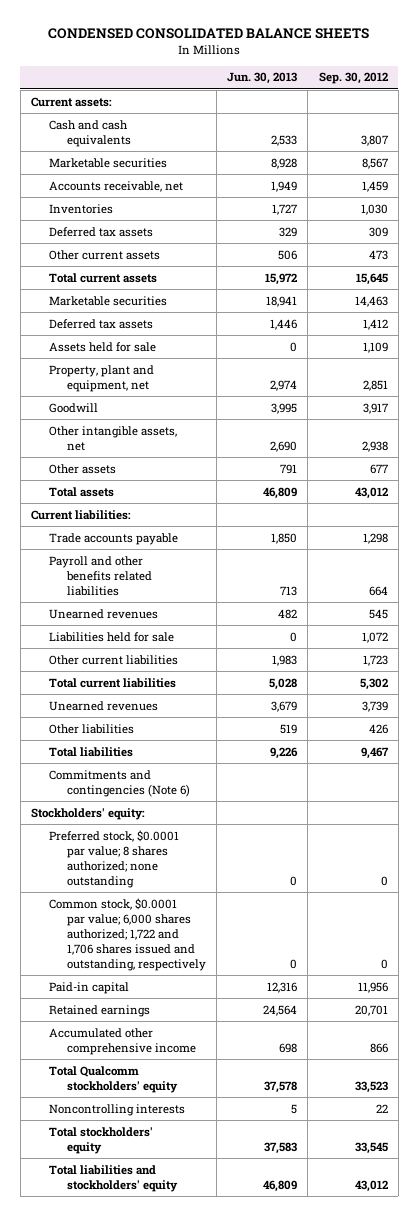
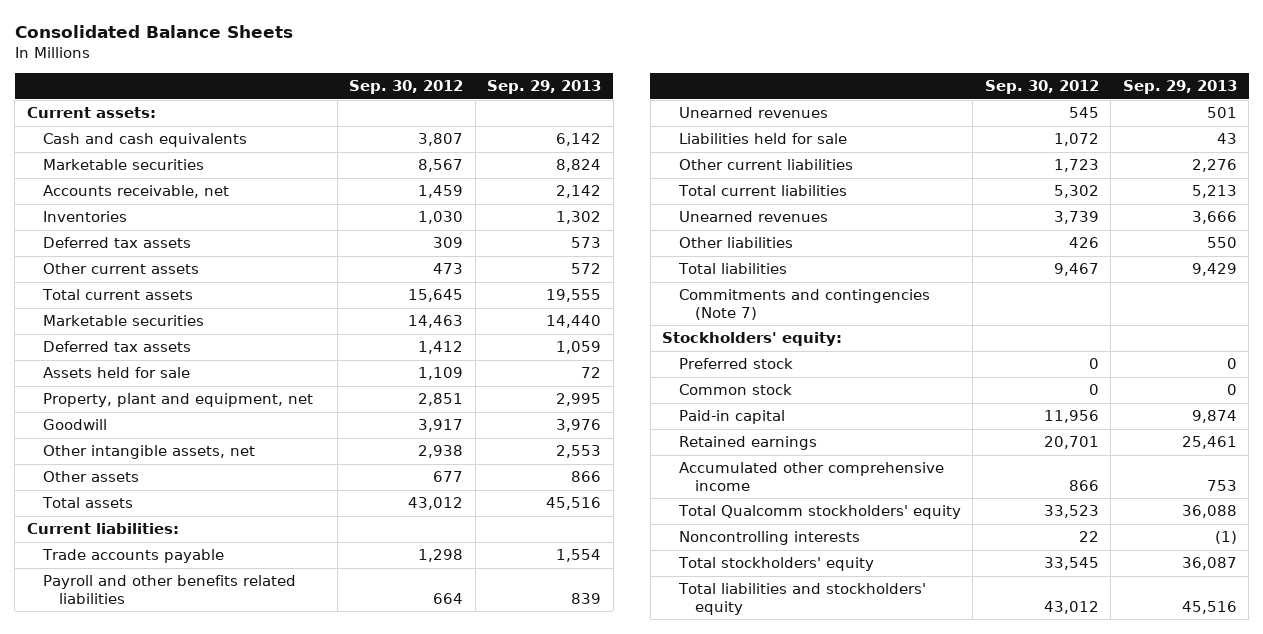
- CONDENSED CONSOLIDATED BALANCE SHEETS
+ Consolidated Balance Sheets
- | Jun. 30, 2013 | Sep. 30, 2012
+ | Sep. 30, 2012 | Sep. 29, 2013
- Commitments and contingencies (Note 6)
+ Commitments and contingencies (Note 7)
- Preferred stock, $0.0001 par value; 8 shares authorized; none outstanding | 0 | 0
- Common stock, $0.0001 par value; 6,000 shares authorized; 1,722 and 1,706 shares issued and outstanding, respectively | 0 | 0
+ Preferred stock | 0 | 0
+ Common stock | 0 | 0

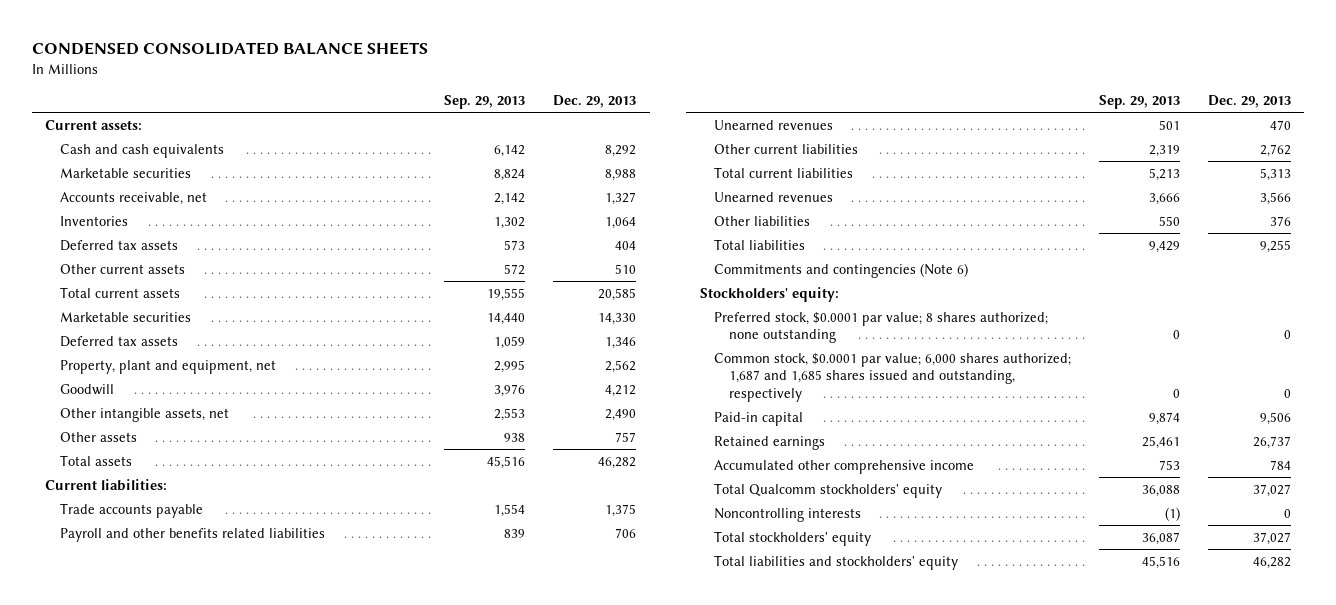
- Consolidated Balance Sheets
+ CONDENSED CONSOLIDATED BALANCE SHEETS
- | Sep. 30, 2012 | Sep. 29, 2013
+ | Sep. 29, 2013 | Dec. 29, 2013
- Assets held for sale | 1,109 | 72
- Other assets | 677 | 866
+ Other assets | 938 | 757
- Liabilities held for sale | 1,072 | 43
- Other current liabilities | 1,723 | 2,276
+ Other current liabilities | 2,319 | 2,762
- Commitments and contingencies (Note 7)
+ Commitments and contingencies (Note 6)
- Preferred stock | 0 | 0
- Common stock | 0 | 0
+ Preferred stock, $0.0001 par value; 8 shares authorized; none outstanding | 0 | 0
+ Common stock, $0.0001 par value; 6,000 shares authorized; 1,687 and 1,685 shares issued and outstanding, respectively | 0 | 0

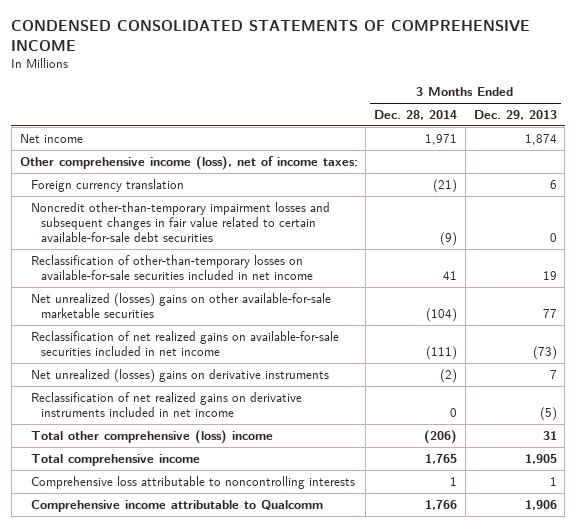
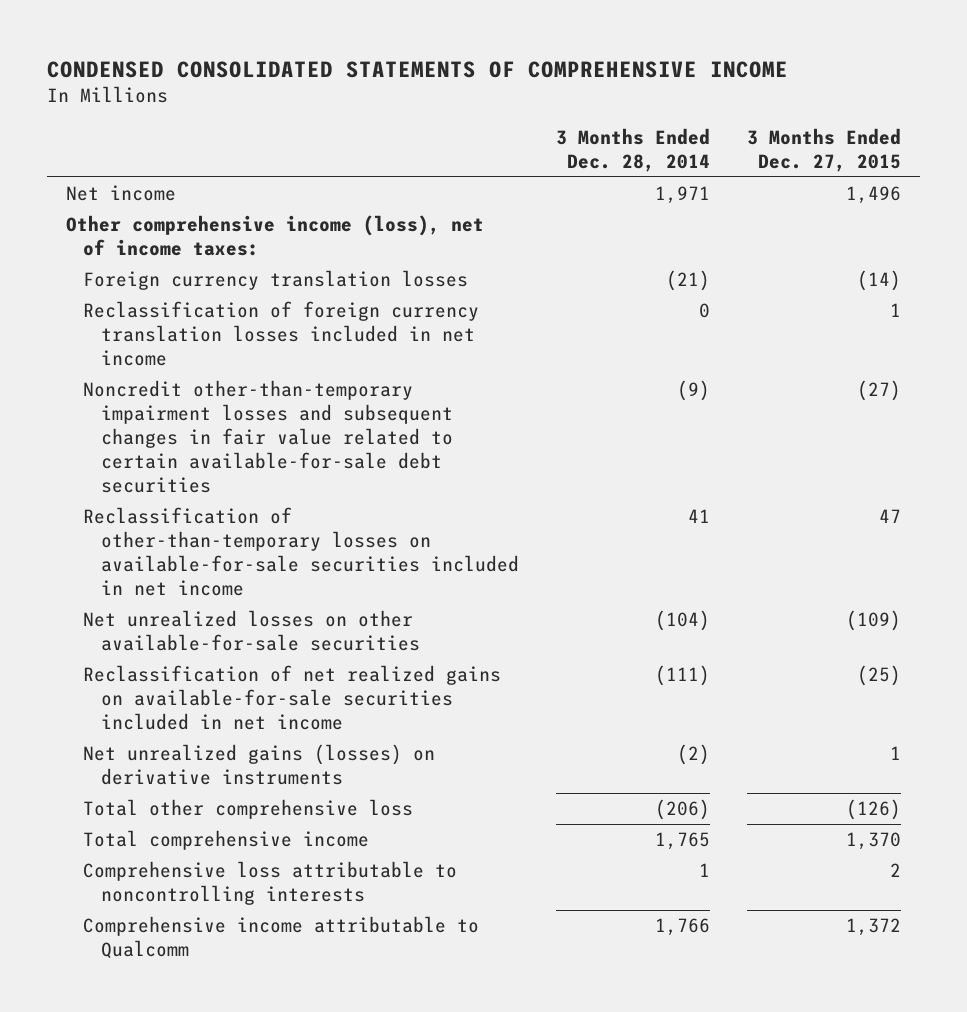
- | 3 Months Ended Dec. 28, 2014 | 3 Months Ended Dec. 29, 2013
+ | 3 Months Ended Dec. 28, 2014 | 3 Months Ended Dec. 27, 2015
- Foreign currency translation | (21) | 6
+ Foreign currency translation losses | (21) | (14)
+ Reclassification of foreign currency translation losses included in net income | 0 | 1
- Net unrealized (losses) gains on other available-for-sale marketable securities | (104) | 77
+ Net unrealized losses on other available-for-sale securities | (104) | (109)
- Net unrealized (losses) gains on derivative instruments | (2) | 7
- Reclassification of net realized gains on derivative instruments included in net income | 0 | (5)
- Total other comprehensive (loss) income | (206) | 31
+ Net unrealized gains (losses) on derivative instruments | (2) | 1
+ Total other comprehensive loss | (206) | (126)

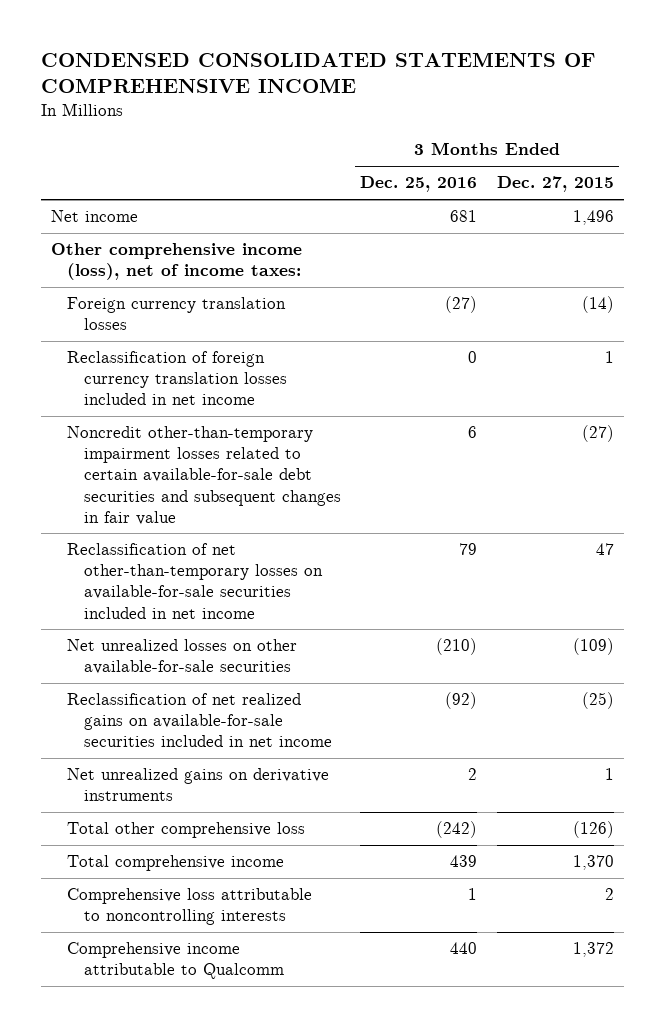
- | 3 Months Ended Dec. 28, 2014 | 3 Months Ended Dec. 27, 2015
+ | 3 Months Ended Dec. 25, 2016 | 3 Months Ended Dec. 27, 2015
- Noncredit other-than-temporary impairment losses and subsequent changes in fair value related to certain available-for-sale debt securities | (9) | (27)
- Reclassification of other-than-temporary losses on available-for-sale securities included in net income | 41 | 47
+ Noncredit other-than-temporary impairment losses related to certain available-for-sale debt securities and subsequent changes in fair value | 6 | (27)
+ Reclassification of net other-than-temporary losses on available-for-sale securities included in net income | 79 | 47
- Net unrealized gains (losses) on derivative instruments | (2) | 1
+ Net unrealized gains on derivative instruments | 2 | 1

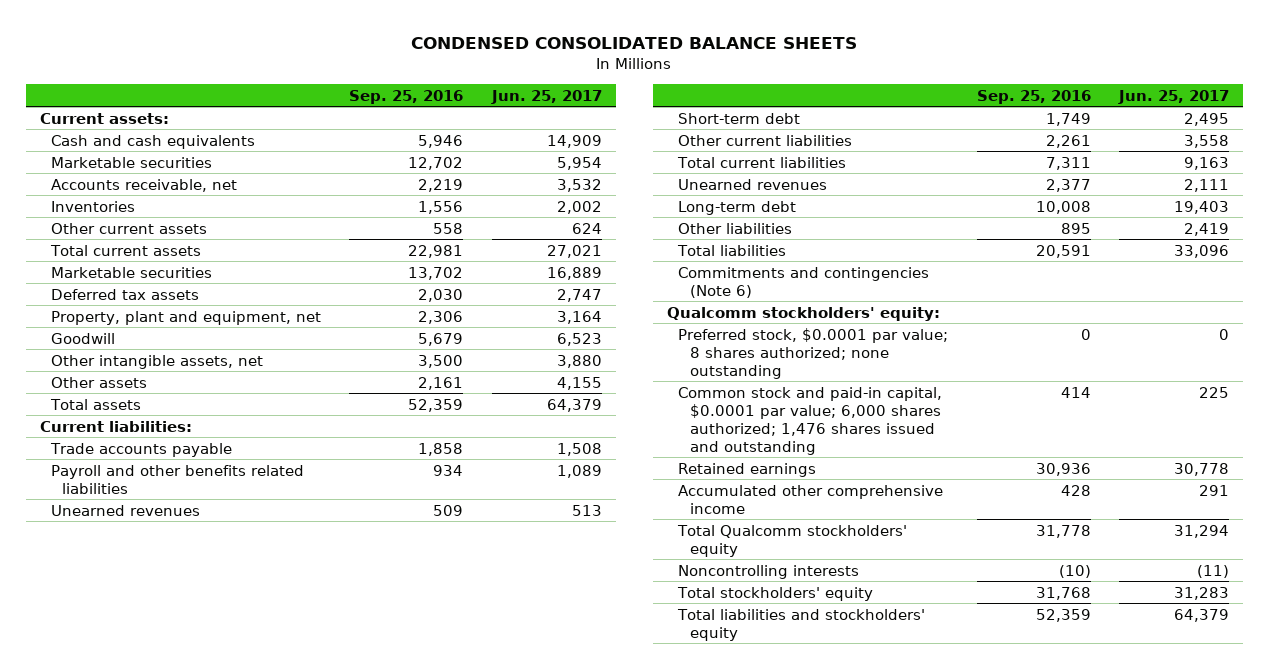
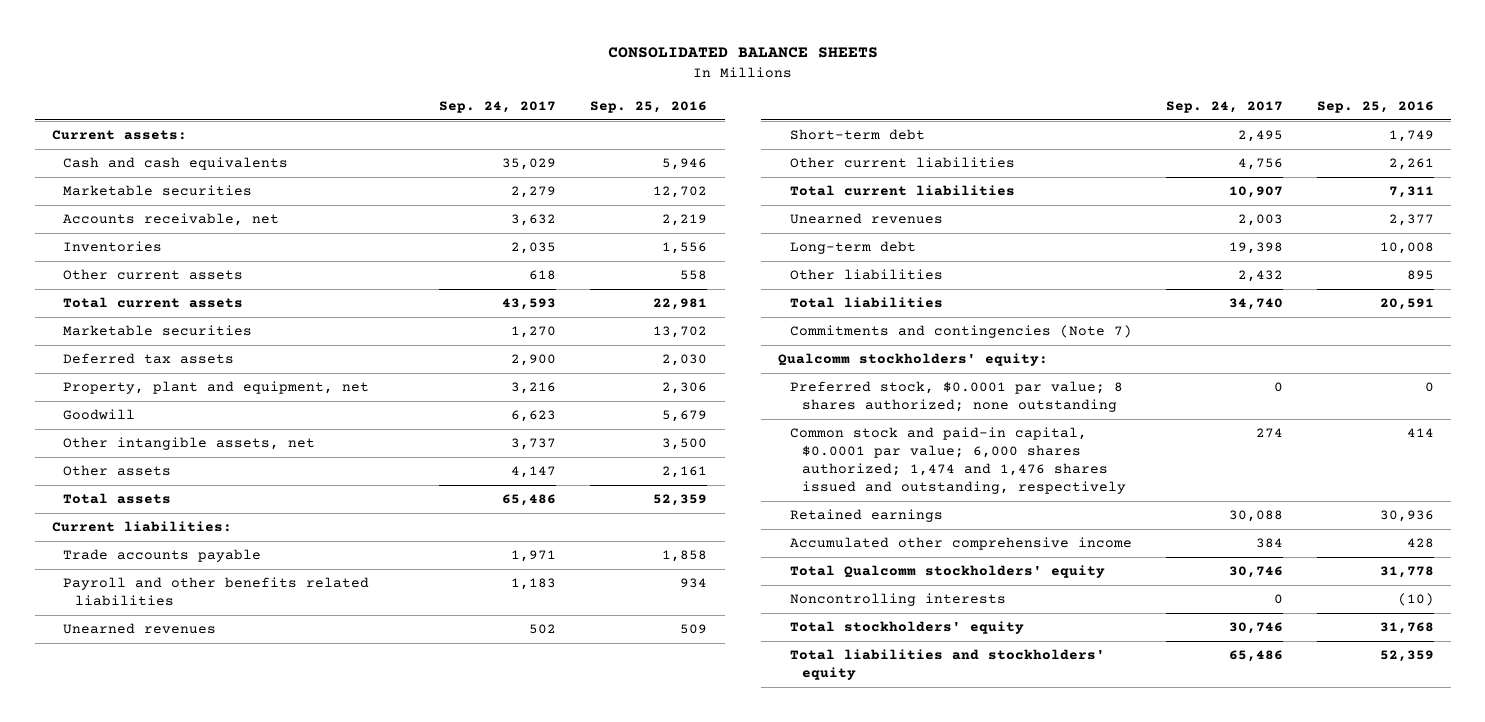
- CONDENSED CONSOLIDATED BALANCE SHEETS
+ CONSOLIDATED BALANCE SHEETS
- | Sep. 25, 2016 | Jun. 25, 2017
+ | Sep. 24, 2017 | Sep. 25, 2016
- Commitments and contingencies (Note 6)
+ Commitments and contingencies (Note 7)
- Common stock and paid-in capital, $0.0001 par value; 6,000 shares authorized; 1,476 shares issued and outstanding | 414 | 225
+ Common stock and paid-in capital, $0.0001 par value; 6,000 shares authorized; 1,474 and 1,476 shares issued and outstanding, respectively | 274 | 414

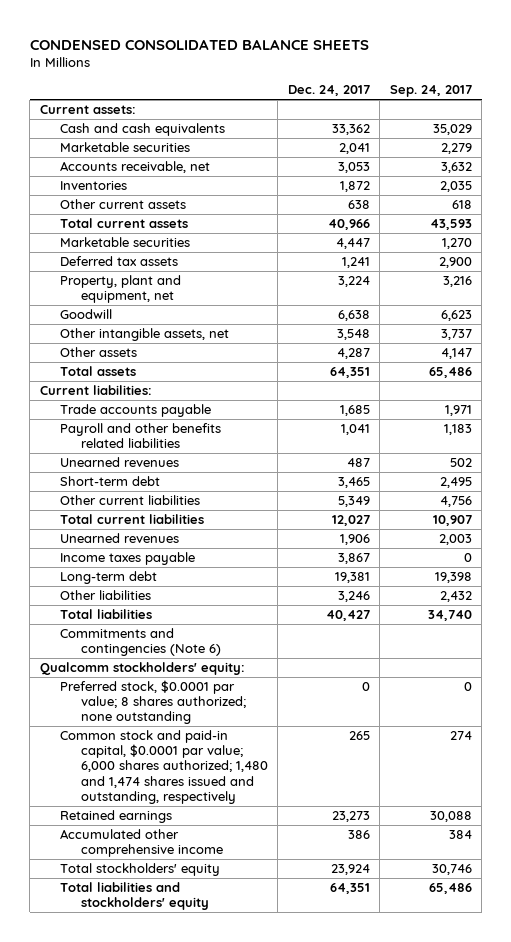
- CONSOLIDATED BALANCE SHEETS
+ CONDENSED CONSOLIDATED BALANCE SHEETS
- | Sep. 24, 2017 | Sep. 25, 2016
+ | Dec. 24, 2017 | Sep. 24, 2017
+ Income taxes payable | 3,867 | 0
- Commitments and contingencies (Note 7)
+ Commitments and contingencies (Note 6)
- Common stock and paid-in capital, $0.0001 par value; 6,000 shares authorized; 1,474 and 1,476 shares issued and outstanding, respectively | 274 | 414
+ Common stock and paid-in capital, $0.0001 par value; 6,000 shares authorized; 1,480 and 1,474 shares issued and outstanding, respectively | 265 | 274
- Total Qualcomm stockholders' equity | 30,746 | 31,778
- Noncontrolling interests | 0 | (10)

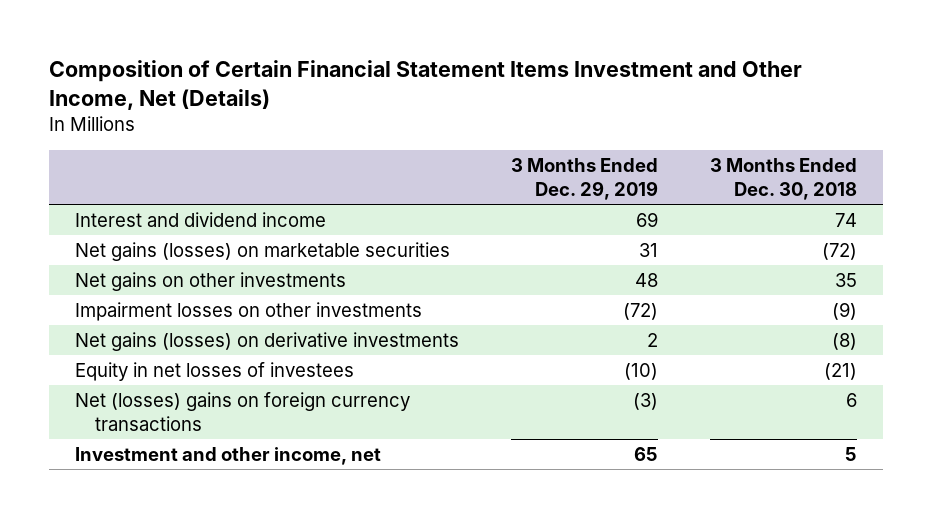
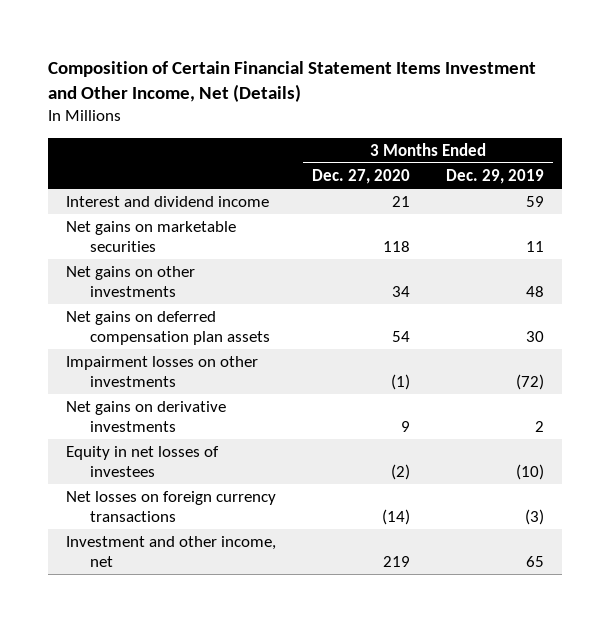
- | 3 Months Ended Dec. 29, 2019 | 3 Months Ended Dec. 30, 2018
+ | 3 Months Ended Dec. 27, 2020 | 3 Months Ended Dec. 29, 2019
- Interest and dividend income | 69 | 74
- Net gains (losses) on marketable securities | 31 | (72)
+ Interest and dividend income | 21 | 59
+ Net gains on marketable securities | 118 | 11
+ Net gains on deferred compensation plan assets | 54 | 30
- Net gains (losses) on derivative investments | 2 | (8)
+ Net gains on derivative investments | 9 | 2
- Net (losses) gains on foreign currency transactions | (3) | 6
+ Net losses on foreign currency transactions | (14) | (3)

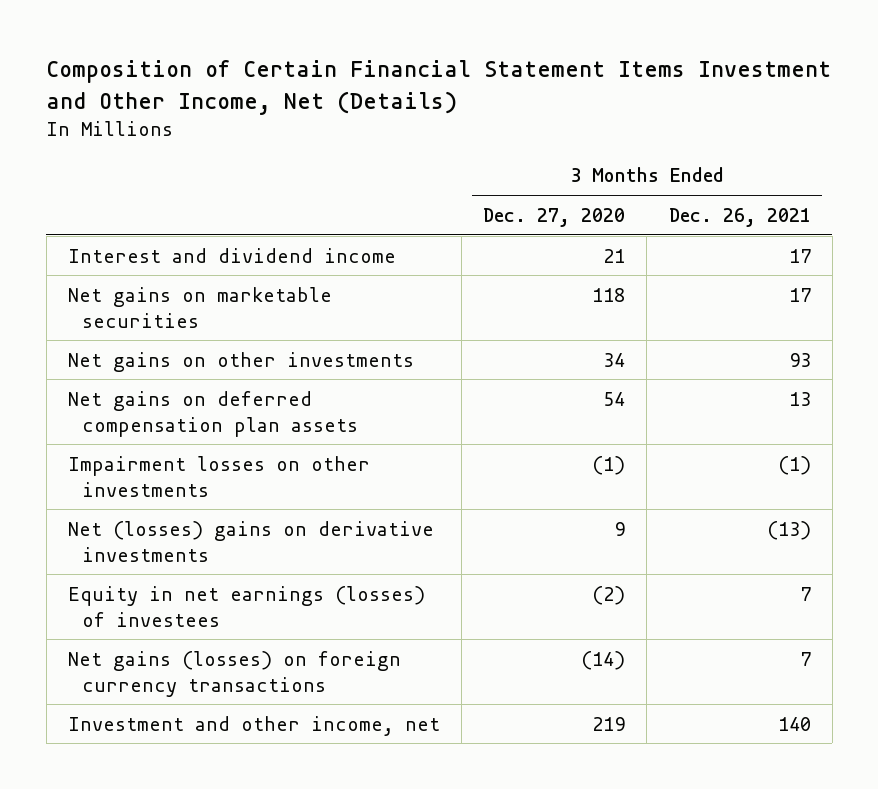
- | 3 Months Ended Dec. 27, 2020 | 3 Months Ended Dec. 29, 2019
+ | 3 Months Ended Dec. 27, 2020 | 3 Months Ended Dec. 26, 2021
- Net gains on derivative investments | 9 | 2
- Equity in net losses of investees | (2) | (10)
- Net losses on foreign currency transactions | (14) | (3)
+ Net (losses) gains on derivative investments | 9 | (13)
+ Equity in net earnings (losses) of investees | (2) | 7
+ Net gains (losses) on foreign currency transactions | (14) | 7

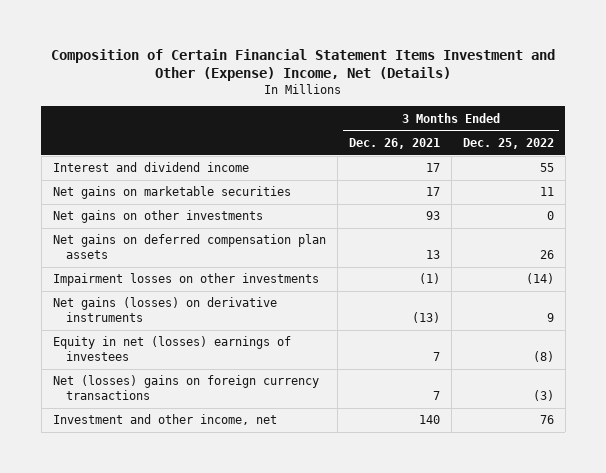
- Composition of Certain Financial Statement Items Investment and Other Income, Net (Details)
+ Composition of Certain Financial Statement Items Investment and Other (Expense) Income, Net (Details)
- | 3 Months Ended Dec. 27, 2020 | 3 Months Ended Dec. 26, 2021
+ | 3 Months Ended Dec. 26, 2021 | 3 Months Ended Dec. 25, 2022
- Net (losses) gains on derivative investments | 9 | (13)
- Equity in net earnings (losses) of investees | (2) | 7
- Net gains (losses) on foreign currency transactions | (14) | 7
+ Net gains (losses) on derivative instruments | (13) | 9
+ Equity in net (losses) earnings of investees | 7 | (8)
+ Net (losses) gains on foreign currency transactions | 7 | (3)

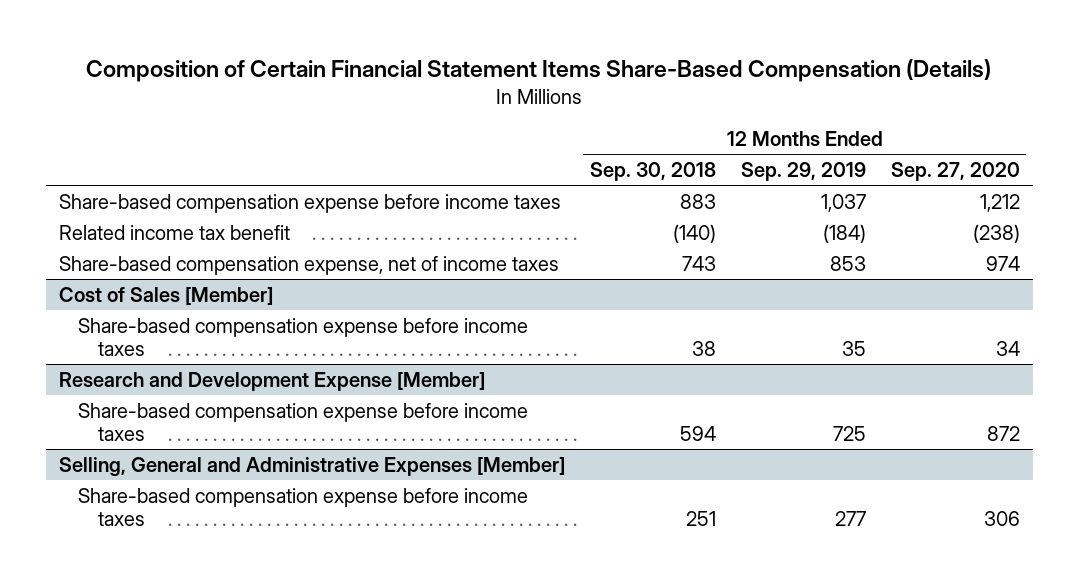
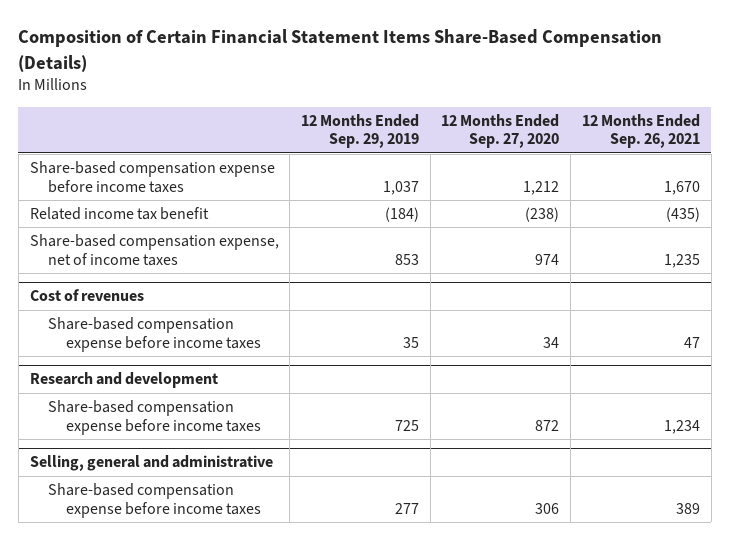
- | 12 Months Ended Sep. 30, 2018 | 12 Months Ended Sep. 29, 2019 | 12 Months Ended Sep. 27, 2020
+ | 12 Months Ended Sep. 29, 2019 | 12 Months Ended Sep. 27, 2020 | 12 Months Ended Sep. 26, 2021
- Cost of Sales [Member]
+ Cost of revenues
- Research and Development Expense [Member]
+ Research and development
- Selling, General and Administrative Expenses [Member]
+ Selling, general and administrative

